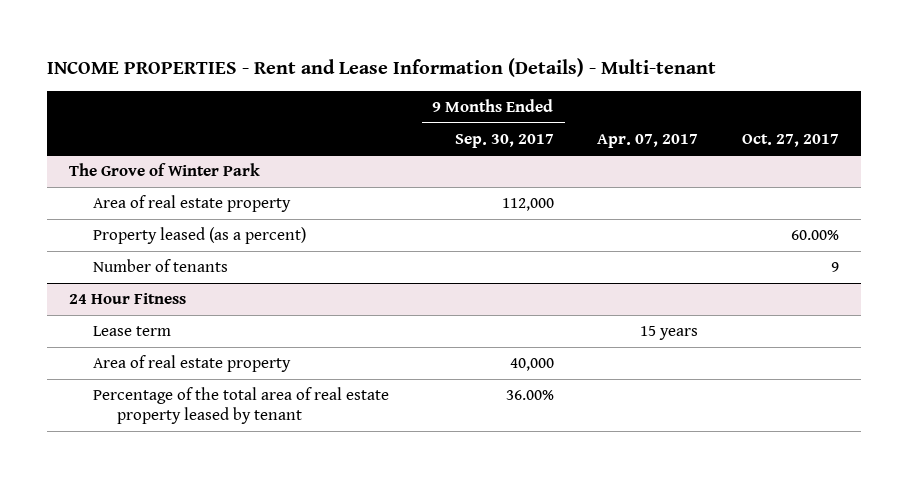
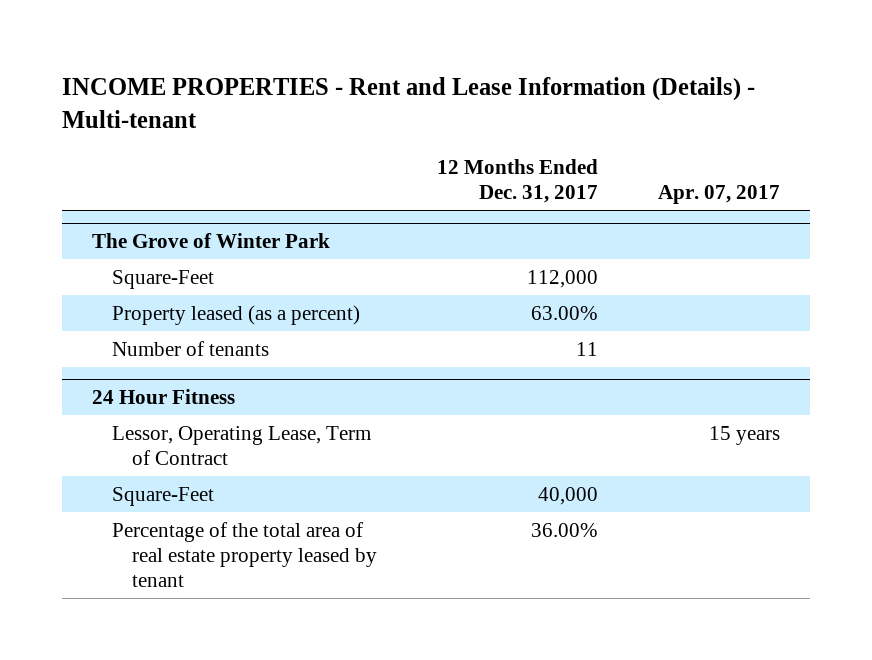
- | 9 Months Ended Sep. 30, 2017 | Apr. 07, 2017 | Oct. 27, 2017
+ | 12 Months Ended Dec. 31, 2017 | Apr. 07, 2017
@ The Grove of Winter Park
- Area of real estate property | 112,000 | |
+ Square-Feet | 112,000 |
@ 24 Hour Fitness
- Lease term | | 15 years |
- Area of real estate property | 40,000 | |
+ Lessor, Operating Lease, Term of Contract | | 15 years
+ Square-Feet | 40,000 |

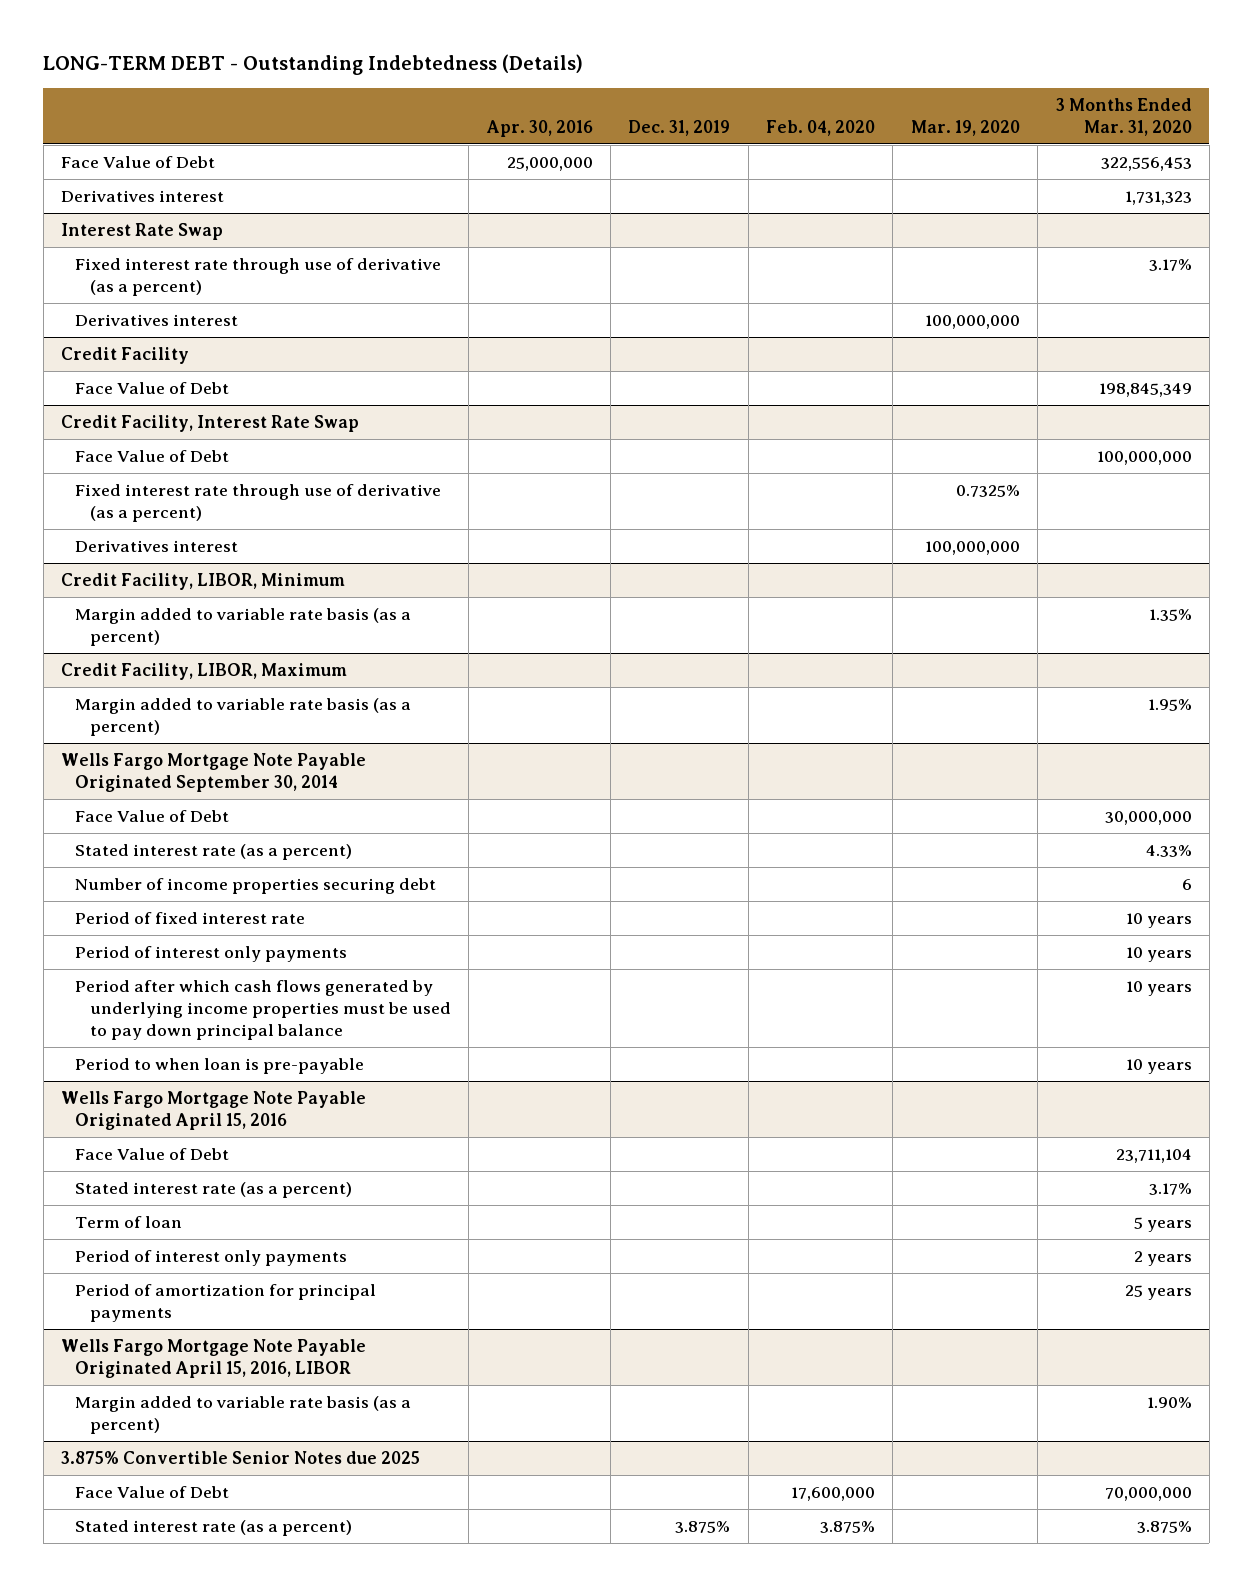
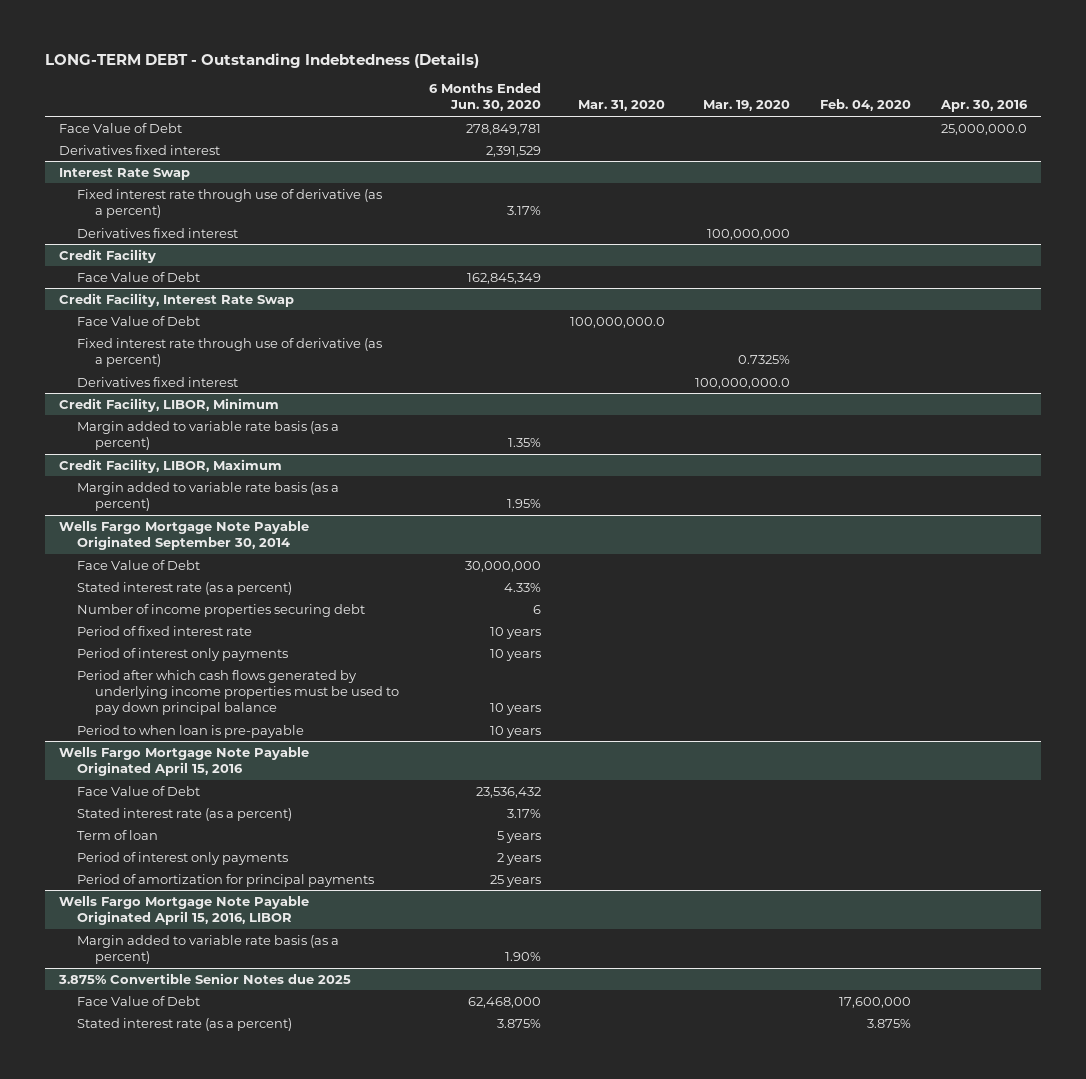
- | Apr. 30, 2016 | Dec. 31, 2019 | Feb. 04, 2020 | Mar. 19, 2020 | 3 Months Ended Mar. 31, 2020
+ | 6 Months Ended Jun. 30, 2020 | Mar. 31, 2020 | Mar. 19, 2020 | Feb. 04, 2020 | Apr. 30, 2016
- Face Value of Debt | 25,000,000 | | | | 322,556,453
- Derivatives interest | | | | | 1,731,323
+ Face Value of Debt | 278,849,781 | | | | 25,000,000.0
+ Derivatives fixed interest | 2,391,529 | | | |
@ Interest Rate Swap
- Derivatives interest | | | | 100,000,000 |
+ Derivatives fixed interest | | | 100,000,000 | |
@ Credit Facility, Interest Rate Swap
- Derivatives interest | | | | 100,000,000 |
+ Derivatives fixed interest | | | 100,000,000.0 | |

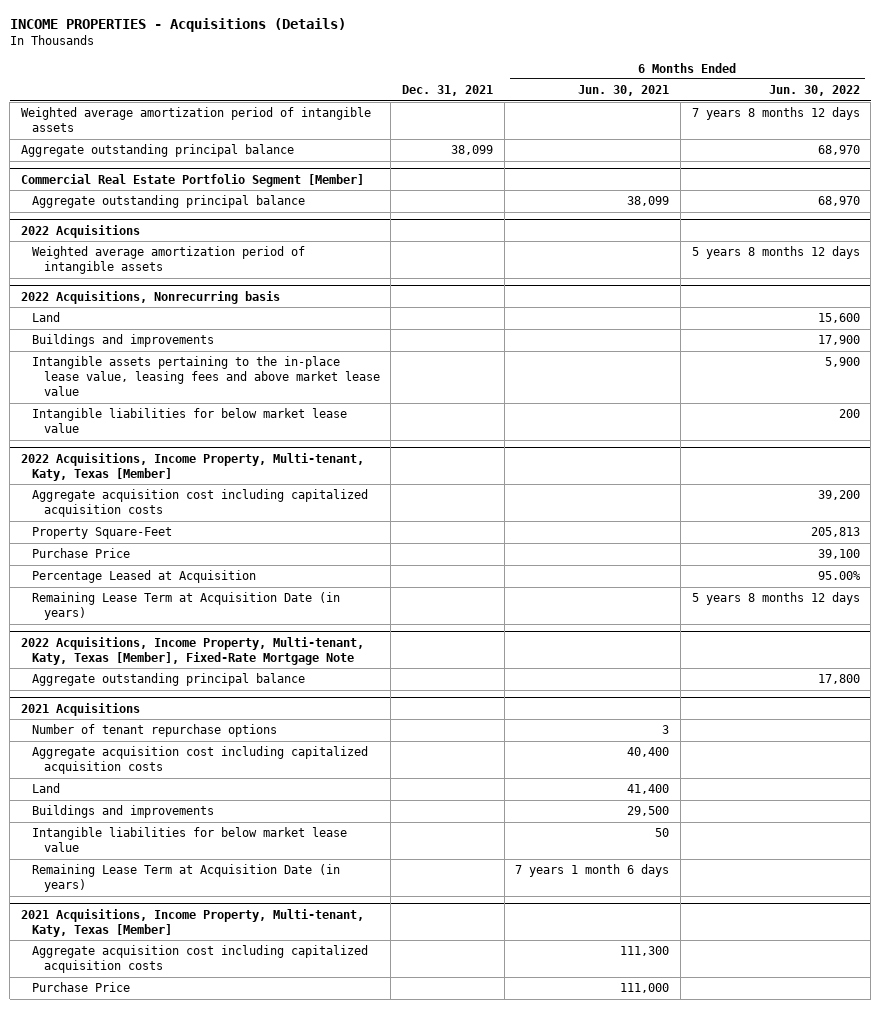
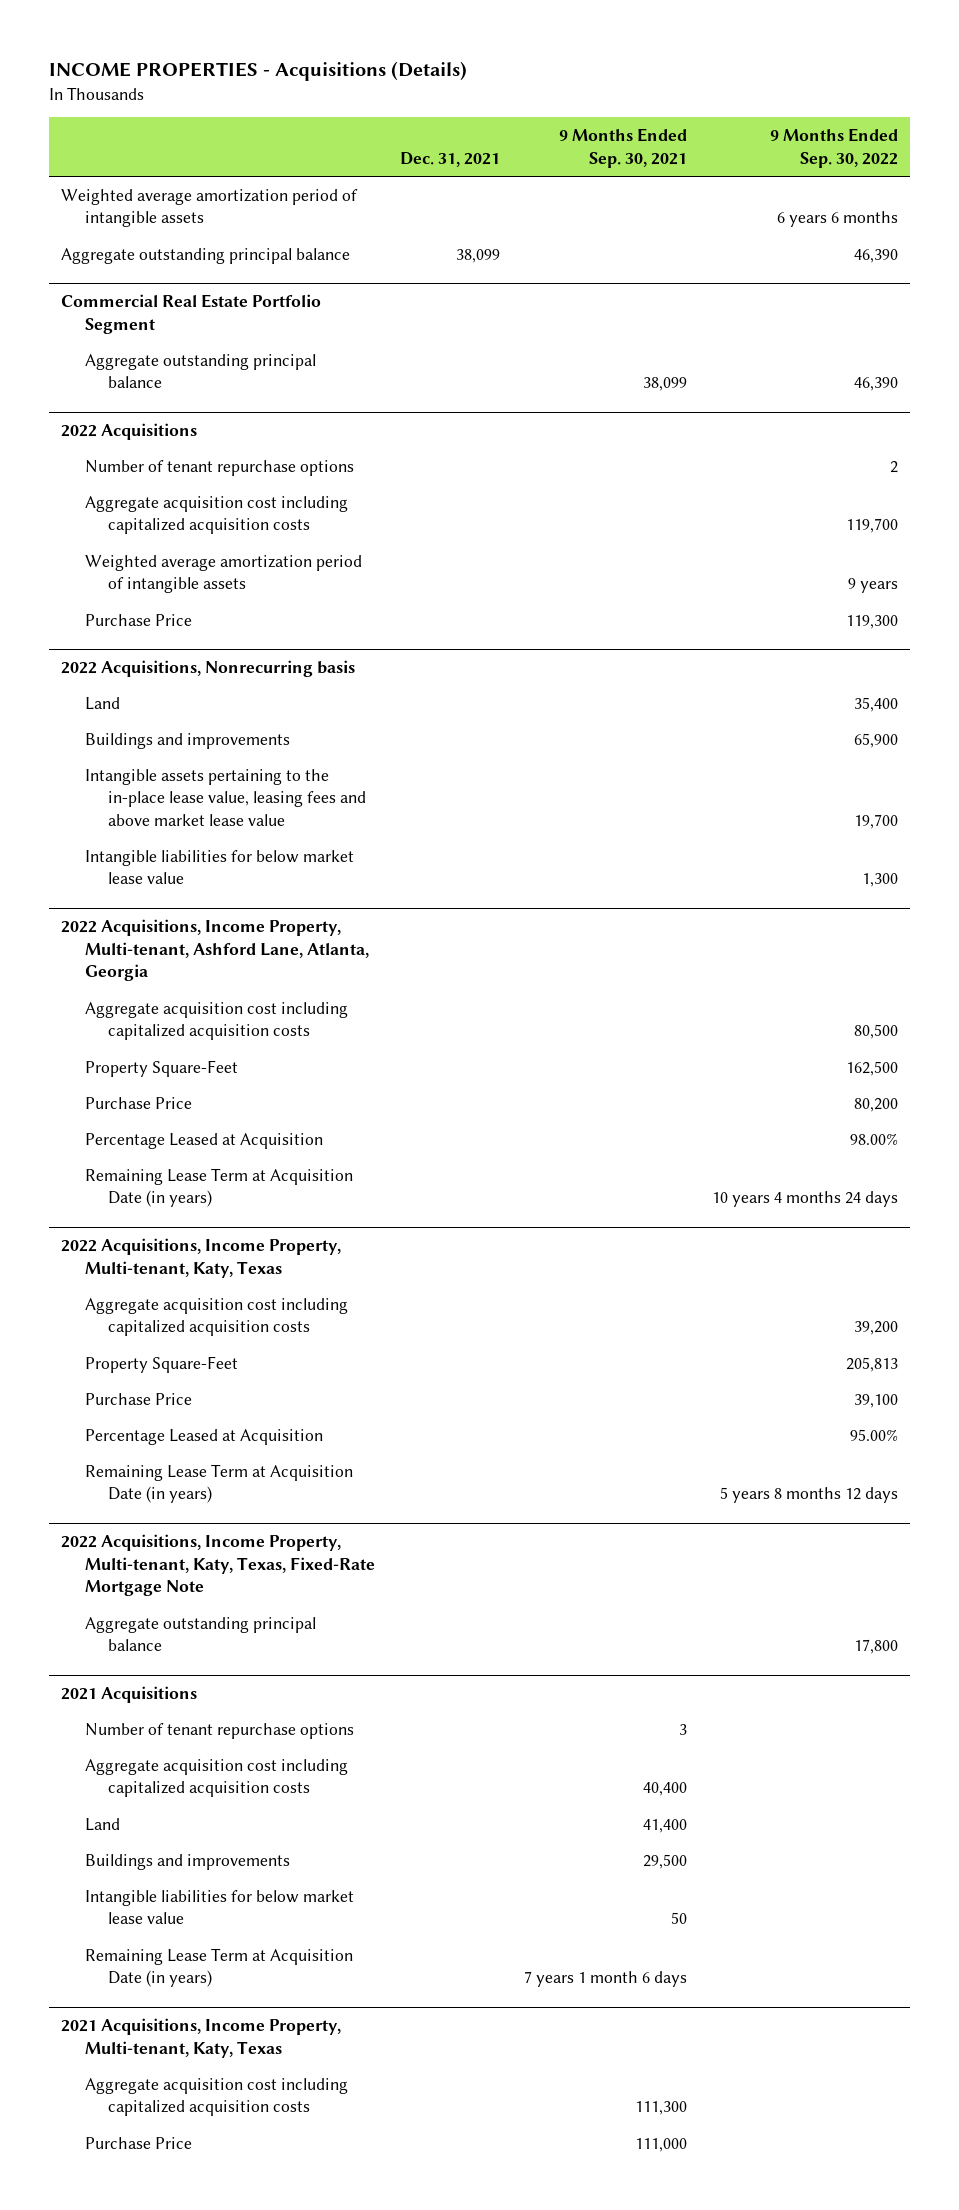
- | Dec. 31, 2021 | 6 Months Ended Jun. 30, 2021 | 6 Months Ended Jun. 30, 2022
+ | Dec. 31, 2021 | 9 Months Ended Sep. 30, 2021 | 9 Months Ended Sep. 30, 2022
- Commercial Real Estate Portfolio Segment [Member]
+ Commercial Real Estate Portfolio Segment
@ 2022 Acquisitions
+ Number of tenant repurchase options | | | 2
+ Aggregate acquisition cost including capitalized acquisition costs | | | 119,700
+ Purchase Price | | | 119,300
- 2022 Acquisitions, Income Property, Multi-tenant, Katy, Texas [Member]
+ 2022 Acquisitions, Income Property, Multi-tenant, Ashford Lane, Atlanta, Georgia
+ Aggregate acquisition cost including capitalized acquisition costs | | | 80,500
+ Property Square-Feet | | | 162,500
+ Purchase Price | | | 80,200
+ Percentage Leased at Acquisition | | | 98.00%
+ Remaining Lease Term at Acquisition Date (in years) | | | 10 years 4 months 24 days
+ 2022 Acquisitions, Income Property, Multi-tenant, Katy, Texas
- 2022 Acquisitions, Income Property, Multi-tenant, Katy, Texas [Member], Fixed-Rate Mortgage Note
+ 2022 Acquisitions, Income Property, Multi-tenant, Katy, Texas, Fixed-Rate Mortgage Note
- 2021 Acquisitions, Income Property, Multi-tenant, Katy, Texas [Member]
+ 2021 Acquisitions, Income Property, Multi-tenant, Katy, Texas

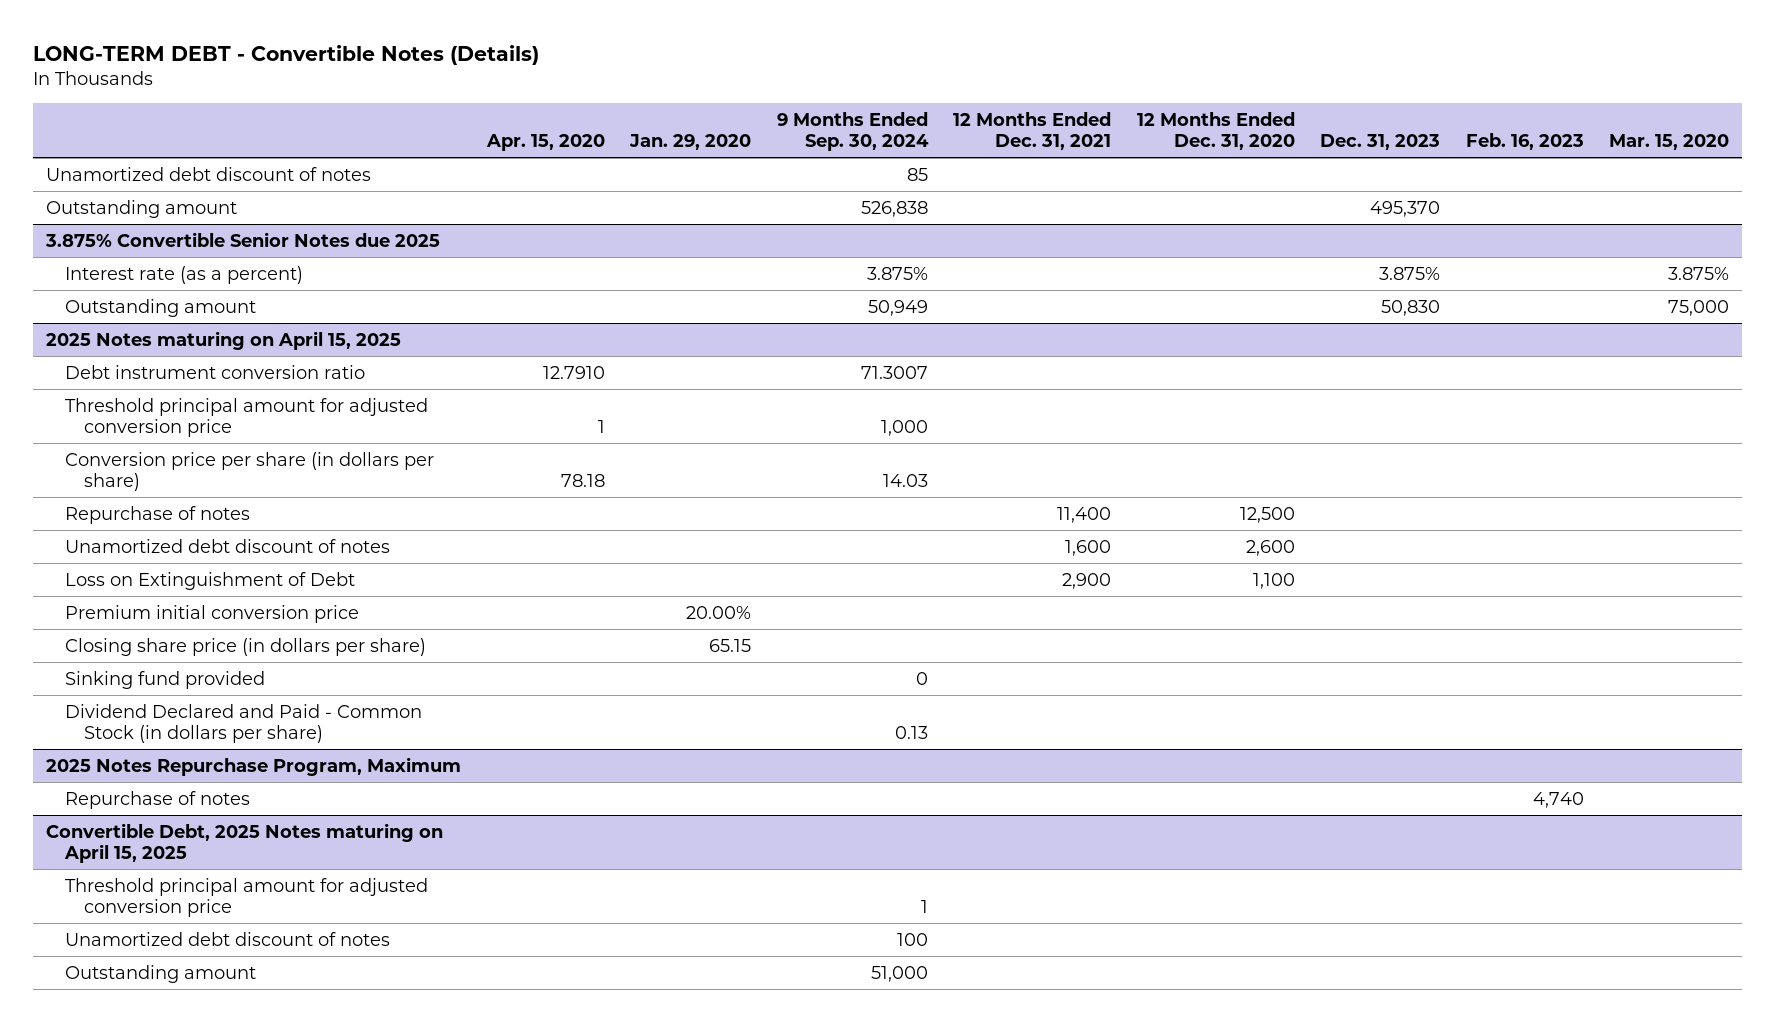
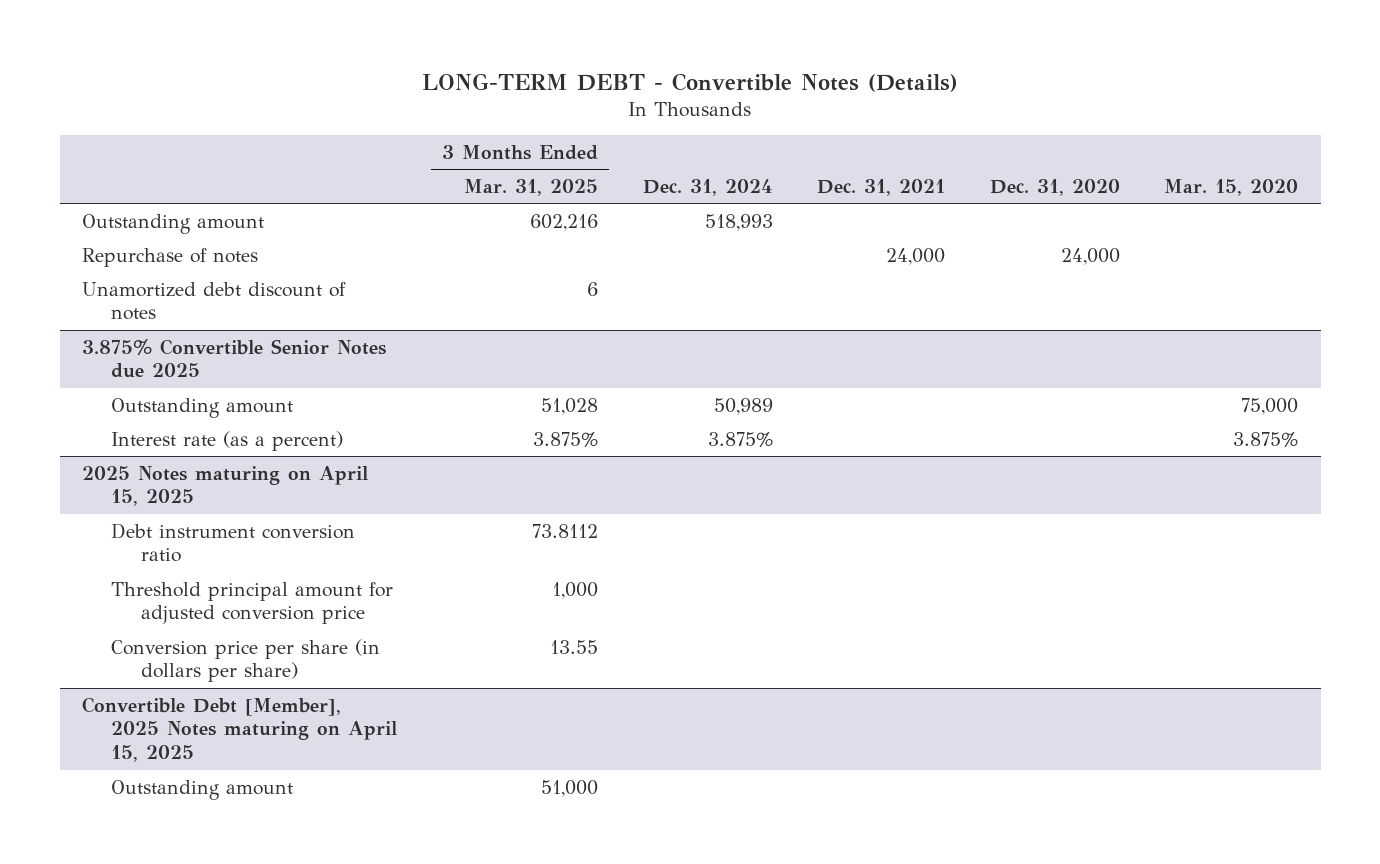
- | Apr. 15, 2020 | Jan. 29, 2020 | 9 Months Ended Sep. 30, 2024 | 12 Months Ended Dec. 31, 2021 | 12 Months Ended Dec. 31, 2020 | Dec. 31, 2023 | Feb. 16, 2023 | Mar. 15, 2020
+ | 3 Months Ended Mar. 31, 2025 | Dec. 31, 2024 | Dec. 31, 2021 | Dec. 31, 2020 | Mar. 15, 2020
+ Repurchase of notes | | | 24,000 | 24,000 |
moved down: Unamortized debt discount of notes | 6 | | | |
@ 3.875% Convertible Senior Notes due 2025
moved down: Interest rate (as a percent) | 3.875% | 3.875% | | | 3.875%
@ 2025 Notes maturing on April 15, 2025
- Repurchase of notes | | | | 11,400 | 12,500 | | |
- Unamortized debt discount of notes | | | | 1,600 | 2,600 | | |
- Loss on Extinguishment of Debt | | | | 2,900 | 1,100 | | |
- Premium initial conversion price | | 20.00% | | | | | |
- Closing share price (in dollars per share) | | 65.15 | | | | | |
- Sinking fund provided | | | 0 | | | | |
- Dividend Declared and Paid - Common Stock (in dollars per share) | | | 0.13 | | | | |
- 2025 Notes Repurchase Program, Maximum
- Repurchase of notes | | | | | | | 4,740 |
- Convertible Debt, 2025 Notes maturing on April 15, 2025
- Threshold principal amount for adjusted conversion price | | | 1 | | | | |
- Unamortized debt discount of notes | | | 100 | | | | |
+ Convertible Debt [Member], 2025 Notes maturing on April 15, 2025

